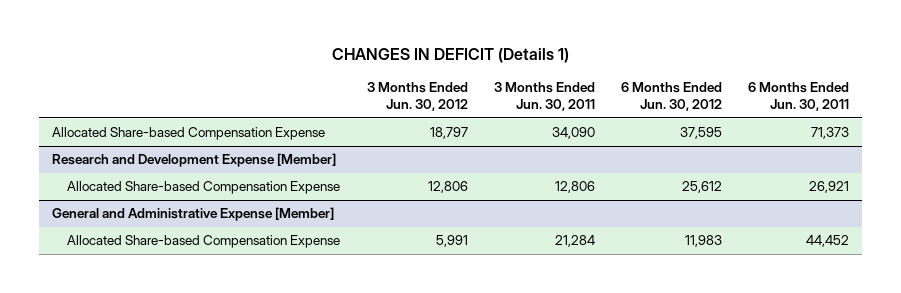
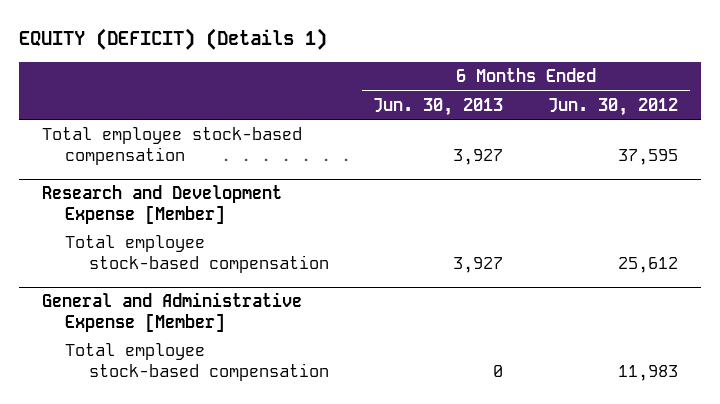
- CHANGES IN DEFICIT (Details 1)
+ EQUITY (DEFICIT) (Details 1)
- | 3 Months Ended Jun. 30, 2012 | 3 Months Ended Jun. 30, 2011 | 6 Months Ended Jun. 30, 2012 | 6 Months Ended Jun. 30, 2011
+ | 6 Months Ended Jun. 30, 2013 | 6 Months Ended Jun. 30, 2012
- Allocated Share-based Compensation Expense | 18,797 | 34,090 | 37,595 | 71,373
+ Total employee stock-based compensation | 3,927 | 37,595
@ Research and Development Expense [Member]
- Allocated Share-based Compensation Expense | 12,806 | 12,806 | 25,612 | 26,921
+ Total employee stock-based compensation | 3,927 | 25,612
@ General and Administrative Expense [Member]
- Allocated Share-based Compensation Expense | 5,991 | 21,284 | 11,983 | 44,452
+ Total employee stock-based compensation | 0 | 11,983

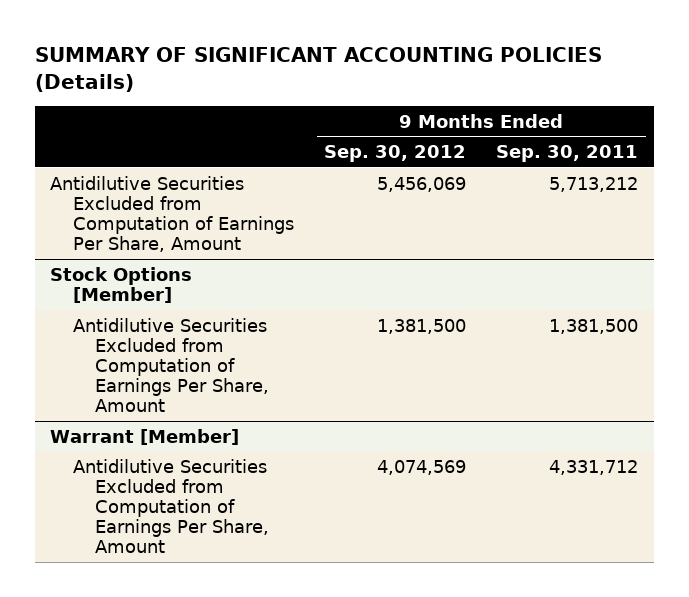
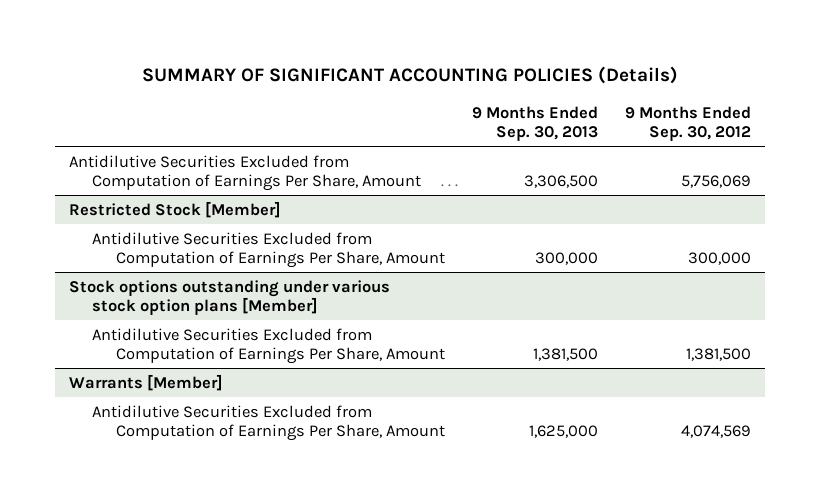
- | 9 Months Ended Sep. 30, 2012 | 9 Months Ended Sep. 30, 2011
+ | 9 Months Ended Sep. 30, 2013 | 9 Months Ended Sep. 30, 2012
- Antidilutive Securities Excluded from Computation of Earnings Per Share, Amount | 5,456,069 | 5,713,212
- Stock Options [Member]
+ Antidilutive Securities Excluded from Computation of Earnings Per Share, Amount | 3,306,500 | 5,756,069
+ Restricted Stock [Member]
+ Antidilutive Securities Excluded from Computation of Earnings Per Share, Amount | 300,000 | 300,000
+ Stock options outstanding under various stock option plans [Member]
- Warrant [Member]
+ Warrants [Member]

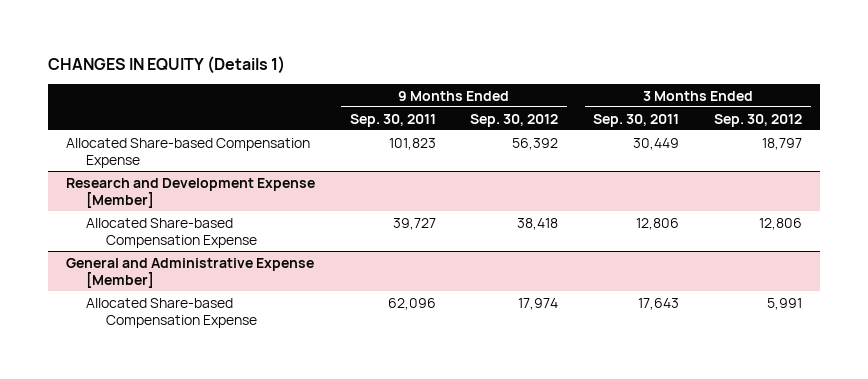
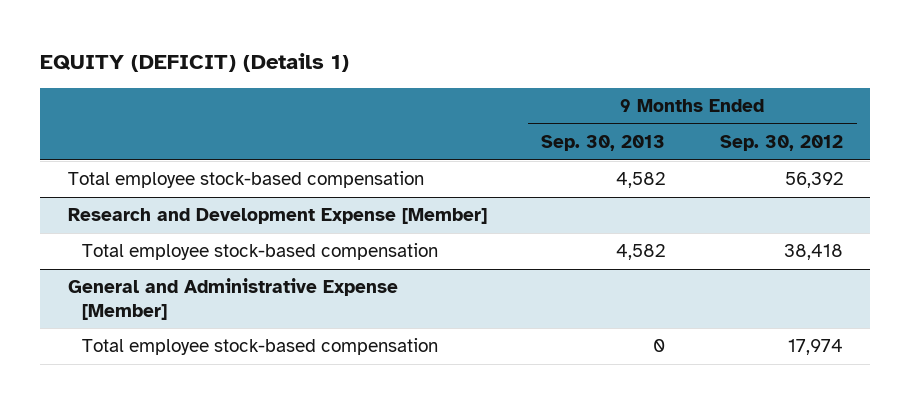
- CHANGES IN EQUITY (Details 1)
+ EQUITY (DEFICIT) (Details 1)
- | 9 Months Ended Sep. 30, 2011 | 9 Months Ended Sep. 30, 2012 | 3 Months Ended Sep. 30, 2011 | 3 Months Ended Sep. 30, 2012
+ | 9 Months Ended Sep. 30, 2013 | 9 Months Ended Sep. 30, 2012
- Allocated Share-based Compensation Expense | 101,823 | 56,392 | 30,449 | 18,797
+ Total employee stock-based compensation | 4,582 | 56,392
@ Research and Development Expense [Member]
- Allocated Share-based Compensation Expense | 39,727 | 38,418 | 12,806 | 12,806
+ Total employee stock-based compensation | 4,582 | 38,418
@ General and Administrative Expense [Member]
- Allocated Share-based Compensation Expense | 62,096 | 17,974 | 17,643 | 5,991
+ Total employee stock-based compensation | 0 | 17,974

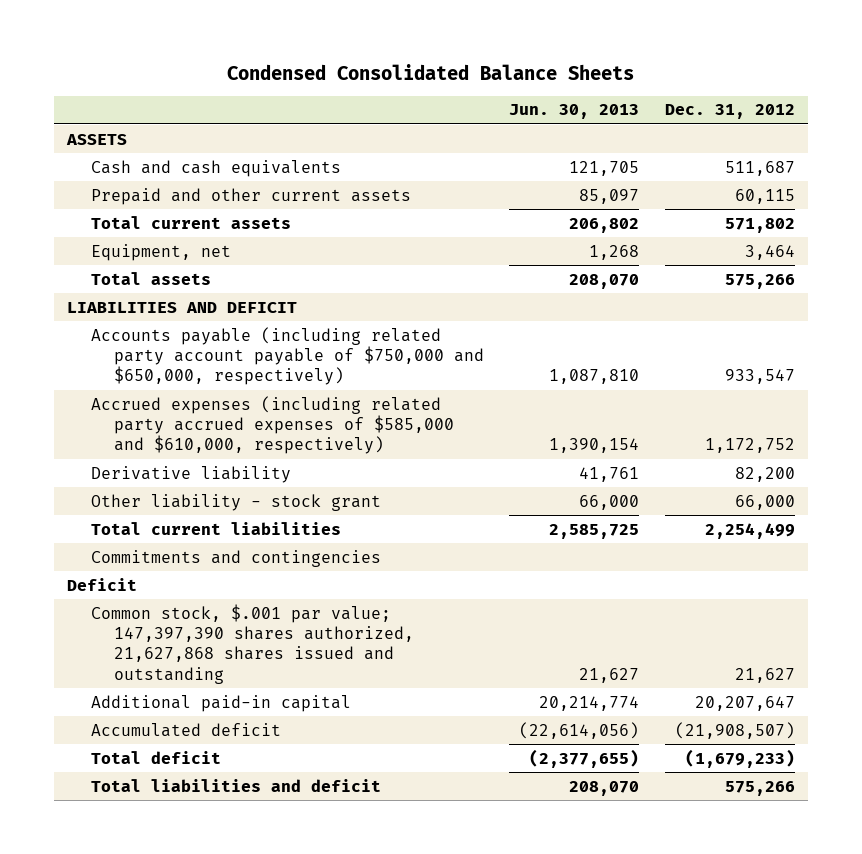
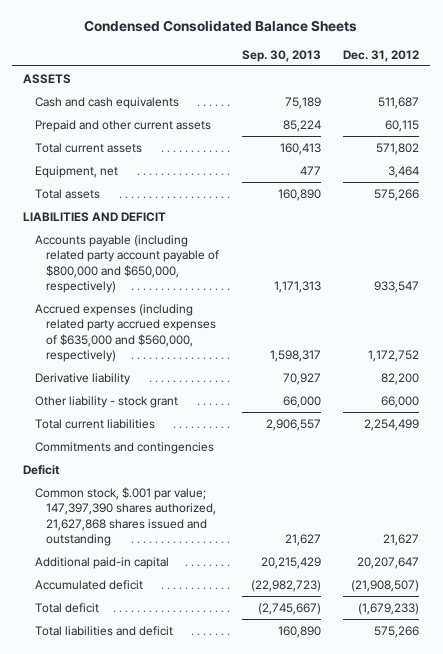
- | Jun. 30, 2013 | Dec. 31, 2012
+ | Sep. 30, 2013 | Dec. 31, 2012
- Accounts payable (including related party account payable of $750,000 and $650,000, respectively) | 1,087,810 | 933,547
- Accrued expenses (including related party accrued expenses of $585,000 and $610,000, respectively) | 1,390,154 | 1,172,752
+ Accounts payable (including related party account payable of $800,000 and $650,000, respectively) | 1,171,313 | 933,547
+ Accrued expenses (including related party accrued expenses of $635,000 and $560,000, respectively) | 1,598,317 | 1,172,752

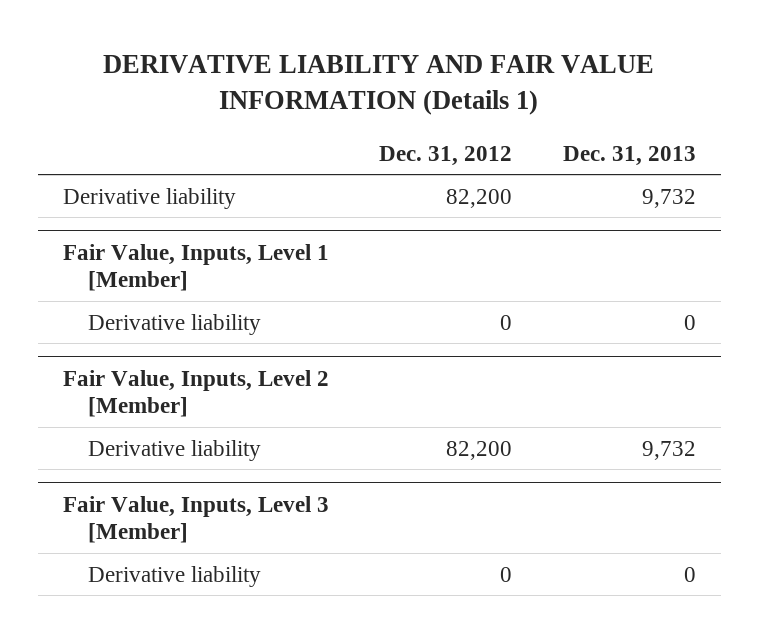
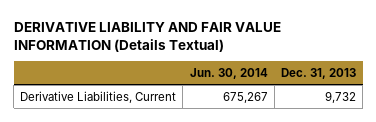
- DERIVATIVE LIABILITY AND FAIR VALUE INFORMATION (Details 1)
+ DERIVATIVE LIABILITY AND FAIR VALUE INFORMATION (Details Textual)
- | Dec. 31, 2012 | Dec. 31, 2013
+ | Jun. 30, 2014 | Dec. 31, 2013
- Derivative liability | 82,200 | 9,732
- Fair Value, Inputs, Level 1 [Member]
- Derivative liability | 0 | 0
- Fair Value, Inputs, Level 2 [Member]
- Derivative liability | 82,200 | 9,732
- Fair Value, Inputs, Level 3 [Member]
- Derivative liability | 0 | 0
+ Derivative Liabilities, Current | 675,267 | 9,732

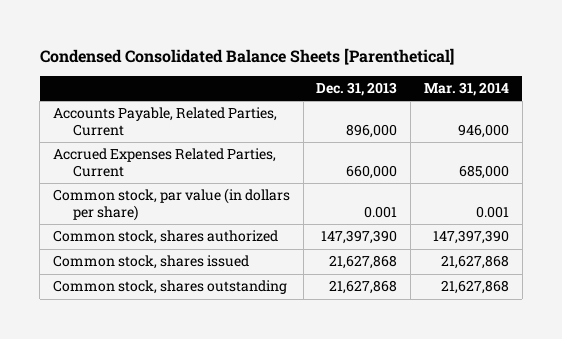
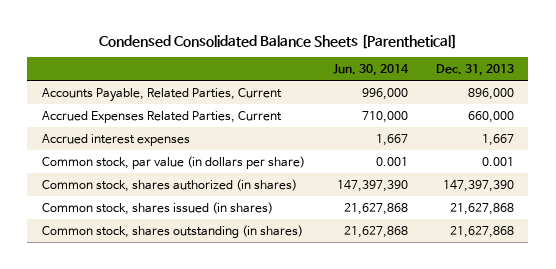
- | Dec. 31, 2013 | Mar. 31, 2014
+ | Jun. 30, 2014 | Dec. 31, 2013
+ Accrued interest expenses | 1,667 | 1,667
- Common stock, shares authorized | 147,397,390 | 147,397,390
- Common stock, shares issued | 21,627,868 | 21,627,868
- Common stock, shares outstanding | 21,627,868 | 21,627,868
+ Common stock, shares authorized (in shares) | 147,397,390 | 147,397,390
+ Common stock, shares issued (in shares) | 21,627,868 | 21,627,868
+ Common stock, shares outstanding (in shares) | 21,627,868 | 21,627,868

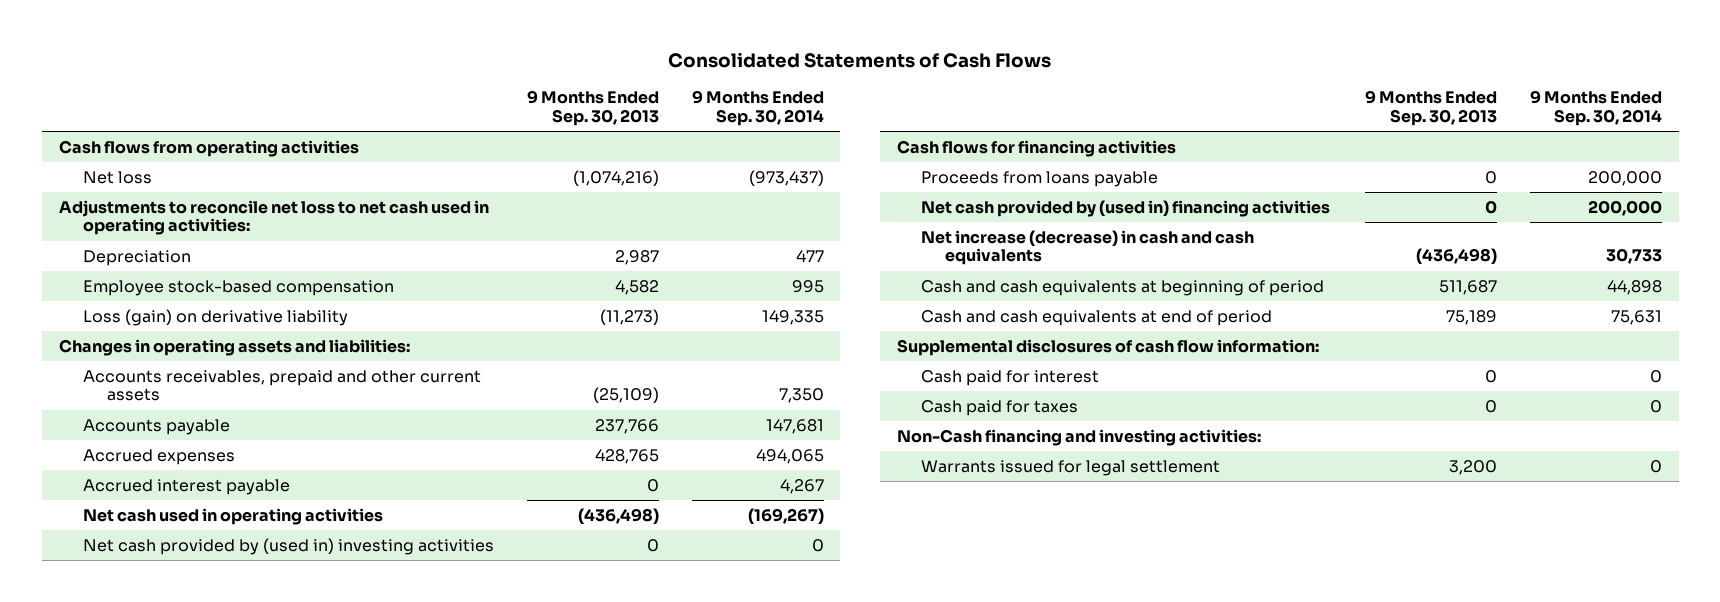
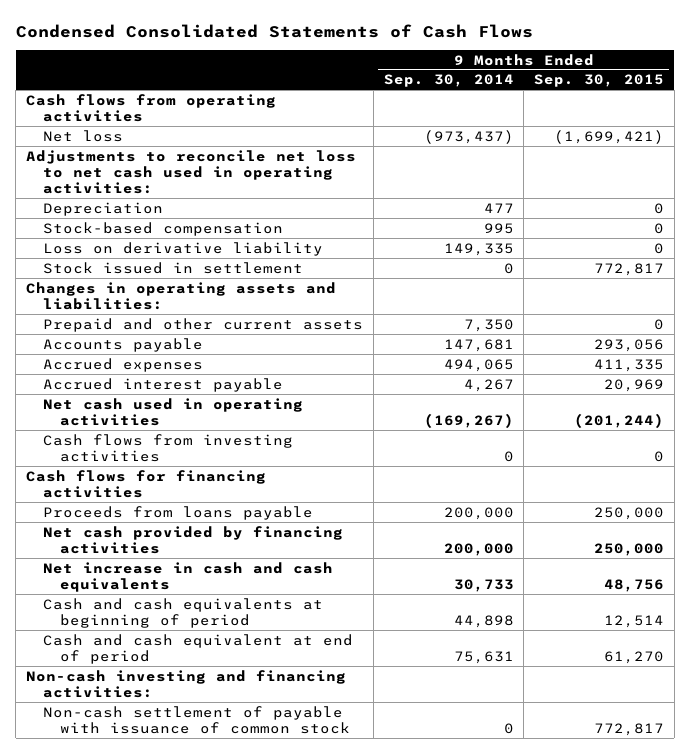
- Consolidated Statements of Cash Flows
+ Condensed Consolidated Statements of Cash Flows
- | 9 Months Ended Sep. 30, 2013 | 9 Months Ended Sep. 30, 2014
+ | 9 Months Ended Sep. 30, 2014 | 9 Months Ended Sep. 30, 2015
- Employee stock-based compensation | 4,582 | 995
- Loss (gain) on derivative liability | (11,273) | 149,335
+ Stock-based compensation | 995 | 0
+ Loss on derivative liability | 149,335 | 0
+ Stock issued in settlement | 0 | 772,817
- Accounts receivables, prepaid and other current assets | (25,109) | 7,350
+ Prepaid and other current assets | 7,350 | 0
- Net cash provided by (used in) investing activities | 0 | 0
+ Cash flows from investing activities | 0 | 0
- Net cash provided by (used in) financing activities | 0 | 200,000
- Net increase (decrease) in cash and cash equivalents | (436,498) | 30,733
+ Net cash provided by financing activities | 200,000 | 250,000
+ Net increase in cash and cash equivalents | 30,733 | 48,756
- Cash and cash equivalents at end of period | 75,189 | 75,631
- Supplemental disclosures of cash flow information:
- Cash paid for interest | 0 | 0
- Cash paid for taxes | 0 | 0
- Non-Cash financing and investing activities:
- Warrants issued for legal settlement | 3,200 | 0
+ Cash and cash equivalent at end of period | 75,631 | 61,270
+ Non-cash investing and financing activities:
+ Non-cash settlement of payable with issuance of common stock | 0 | 772,817

